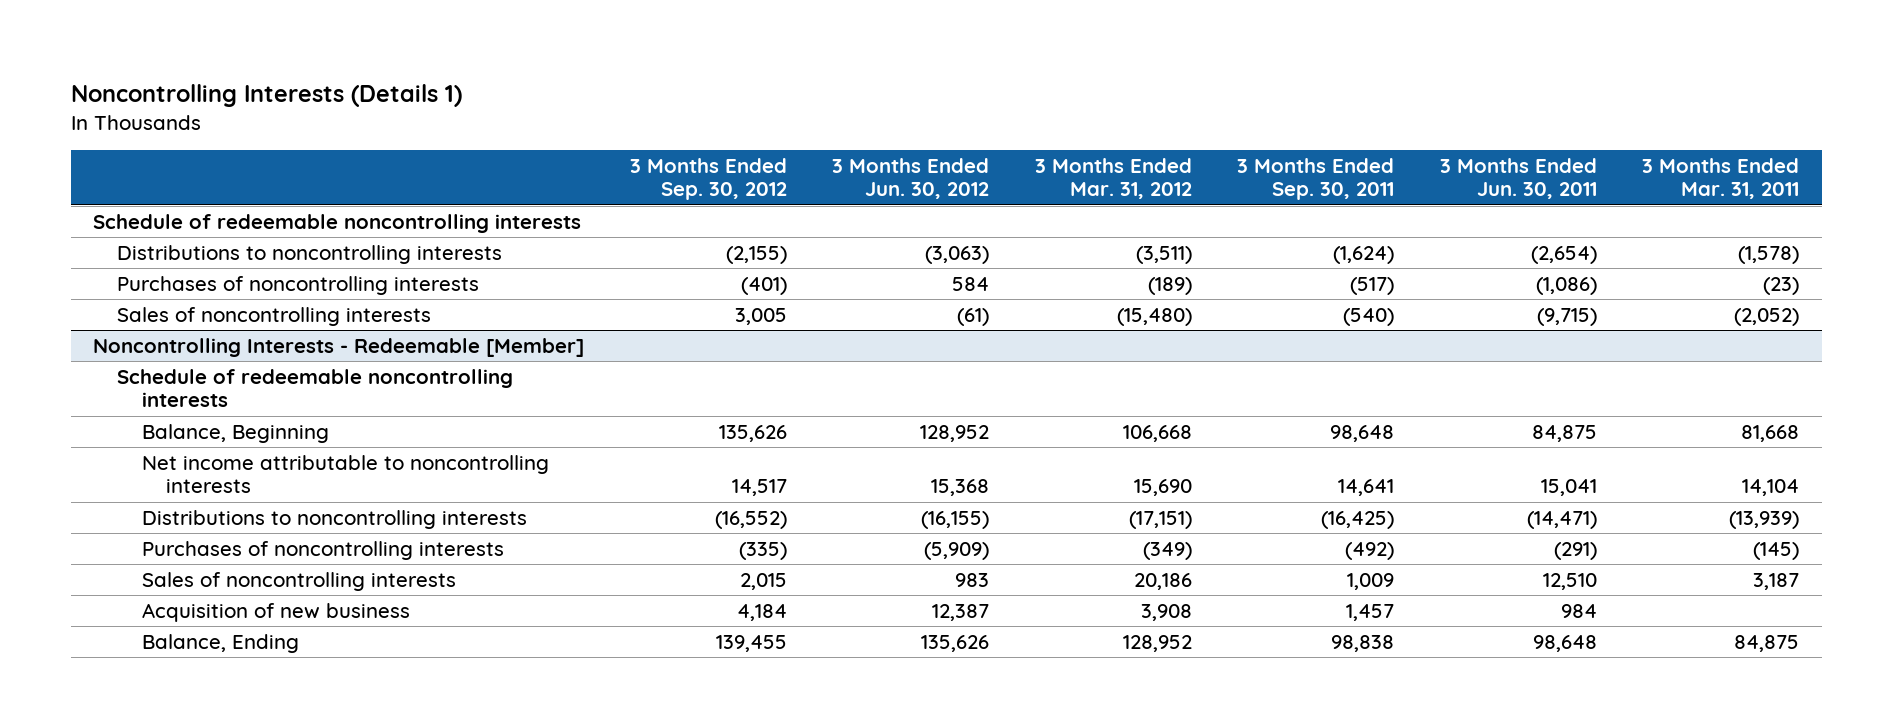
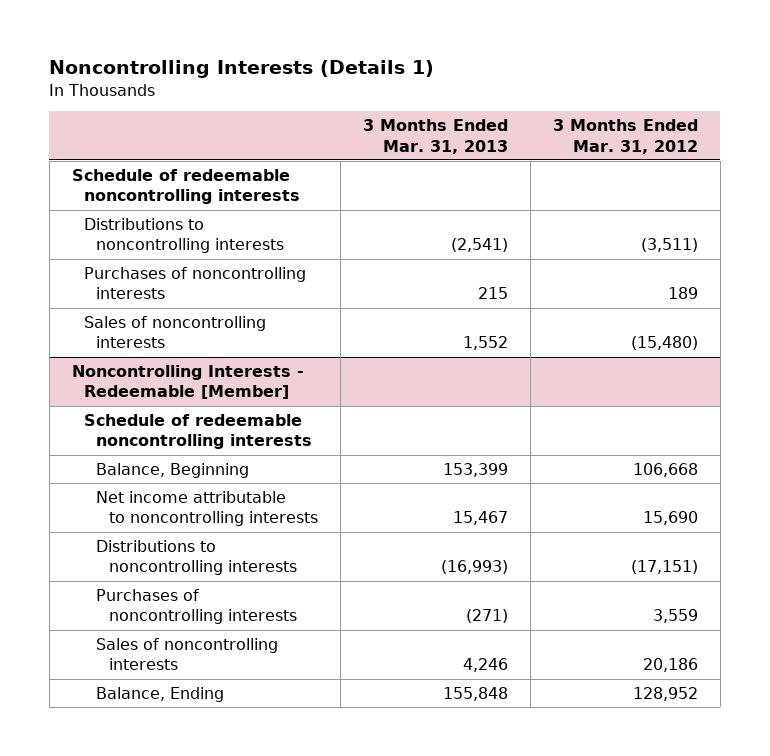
- | 3 Months Ended Sep. 30, 2012 | 3 Months Ended Jun. 30, 2012 | 3 Months Ended Mar. 31, 2012 | 3 Months Ended Sep. 30, 2011 | 3 Months Ended Jun. 30, 2011 | 3 Months Ended Mar. 31, 2011
+ | 3 Months Ended Mar. 31, 2013 | 3 Months Ended Mar. 31, 2012
- Purchases of noncontrolling interests | (401) | 584 | (189) | (517) | (1,086) | (23)
+ Purchases of noncontrolling interests | 215 | 189
@ Noncontrolling Interests - Redeemable [Member]
- Purchases of noncontrolling interests | (335) | (5,909) | (349) | (492) | (291) | (145)
+ Purchases of noncontrolling interests | (271) | 3,559
- Acquisition of new business | 4,184 | 12,387 | 3,908 | 1,457 | 984 |

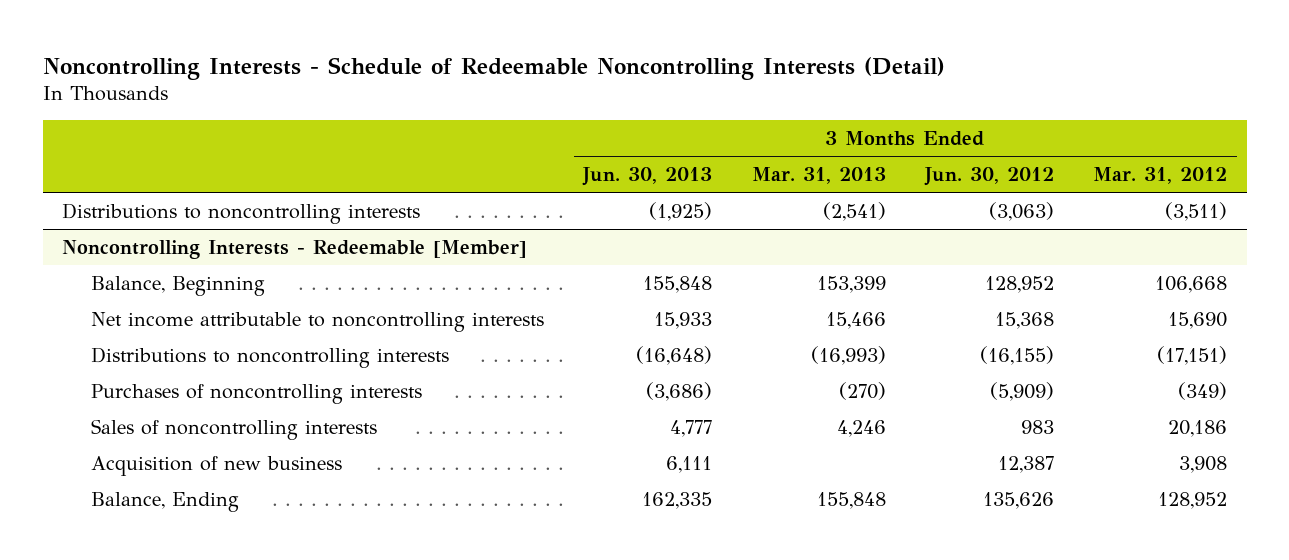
- Noncontrolling Interests (Details 1)
+ Noncontrolling Interests - Schedule of Redeemable Noncontrolling Interests (Detail)
- | 3 Months Ended Mar. 31, 2013 | 3 Months Ended Mar. 31, 2012
+ | 3 Months Ended Jun. 30, 2013 | 3 Months Ended Mar. 31, 2013 | 3 Months Ended Jun. 30, 2012 | 3 Months Ended Mar. 31, 2012
- Schedule of redeemable noncontrolling interests
- Purchases of noncontrolling interests | 215 | 189
- Sales of noncontrolling interests | 1,552 | (15,480)
@ Noncontrolling Interests - Redeemable [Member]
- Schedule of redeemable noncontrolling interests
- Net income attributable to noncontrolling interests | 15,467 | 15,690
+ Net income attributable to noncontrolling interests | 15,933 | 15,466 | 15,368 | 15,690
- Purchases of noncontrolling interests | (271) | 3,559
+ Purchases of noncontrolling interests | (3,686) | (270) | (5,909) | (349)
+ Acquisition of new business | 6,111 | | 12,387 | 3,908

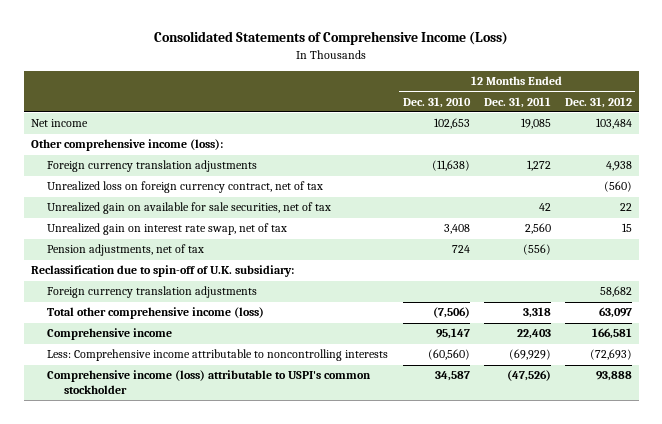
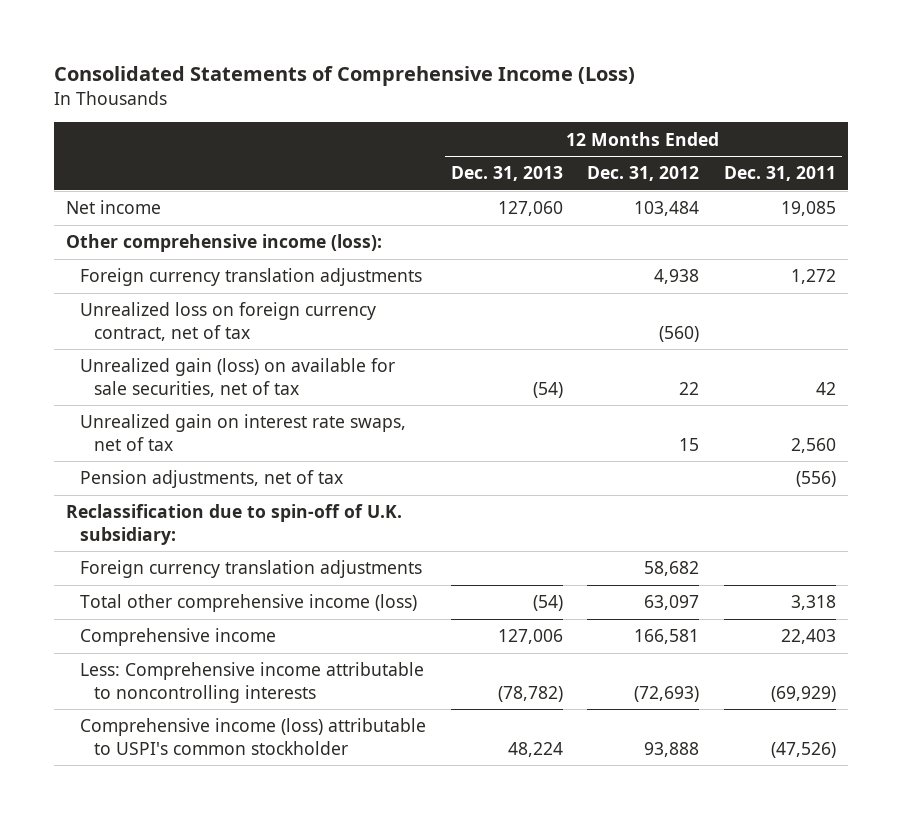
- | 12 Months Ended Dec. 31, 2010 | 12 Months Ended Dec. 31, 2011 | 12 Months Ended Dec. 31, 2012
+ | 12 Months Ended Dec. 31, 2013 | 12 Months Ended Dec. 31, 2012 | 12 Months Ended Dec. 31, 2011
- Unrealized gain on available for sale securities, net of tax | | 42 | 22
- Unrealized gain on interest rate swap, net of tax | 3,408 | 2,560 | 15
+ Unrealized gain (loss) on available for sale securities, net of tax | (54) | 22 | 42
+ Unrealized gain on interest rate swaps, net of tax | | 15 | 2,560

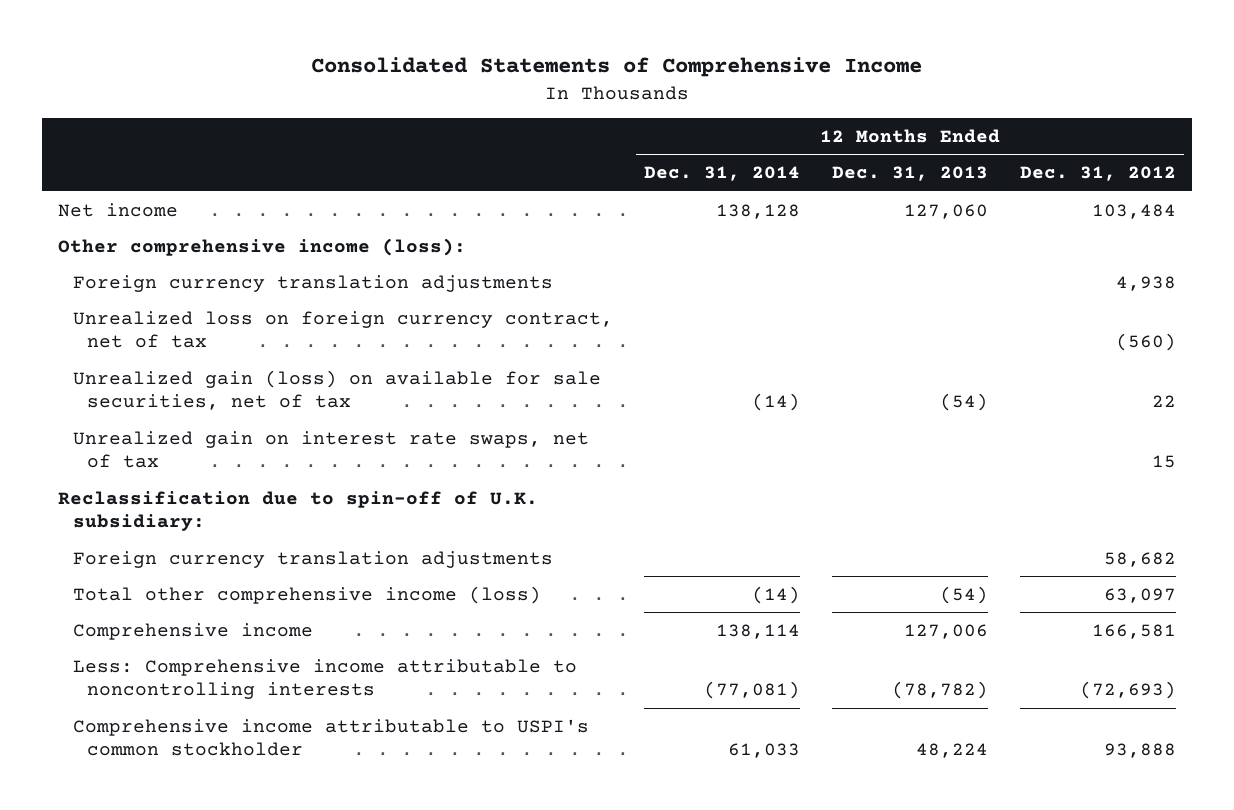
- Consolidated Statements of Comprehensive Income (Loss)
+ Consolidated Statements of Comprehensive Income
- | 12 Months Ended Dec. 31, 2013 | 12 Months Ended Dec. 31, 2012 | 12 Months Ended Dec. 31, 2011
+ | 12 Months Ended Dec. 31, 2014 | 12 Months Ended Dec. 31, 2013 | 12 Months Ended Dec. 31, 2012
- Pension adjustments, net of tax | | | (556)
- Comprehensive income (loss) attributable to USPI's common stockholder | 48,224 | 93,888 | (47,526)
+ Comprehensive income attributable to USPI's common stockholder | 61,033 | 48,224 | 93,888

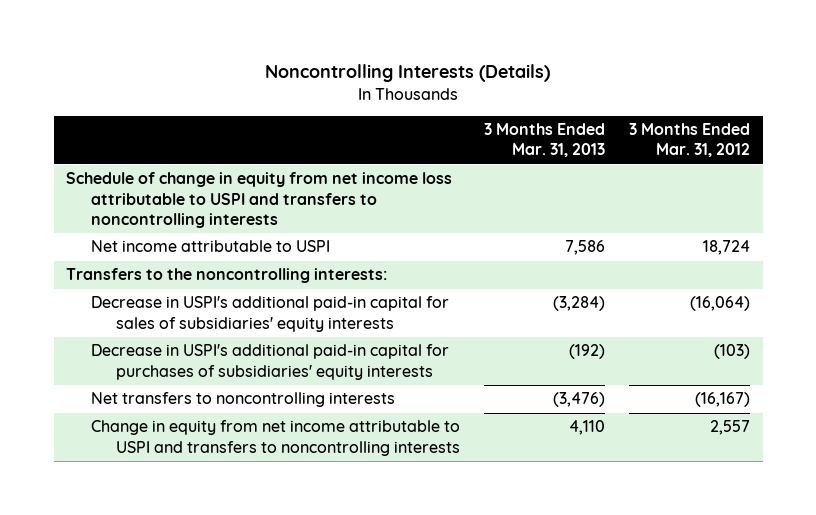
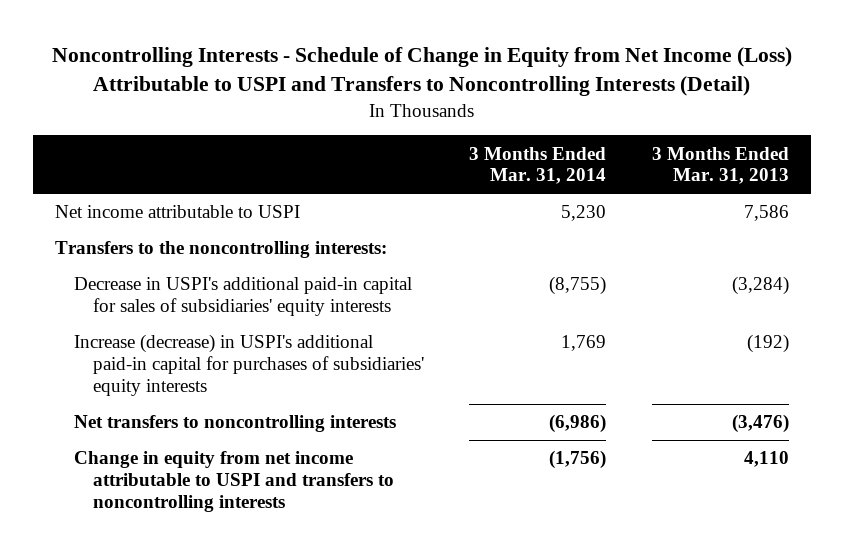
- Noncontrolling Interests (Details)
+ Noncontrolling Interests - Schedule of Change in Equity from Net Income (Loss) Attributable to USPI and Transfers to Noncontrolling Interests (Detail)
- | 3 Months Ended Mar. 31, 2013 | 3 Months Ended Mar. 31, 2012
+ | 3 Months Ended Mar. 31, 2014 | 3 Months Ended Mar. 31, 2013
- Schedule of change in equity from net income loss attributable to USPI and transfers to noncontrolling interests
- Decrease in USPI's additional paid-in capital for purchases of subsidiaries' equity interests | (192) | (103)
+ Increase (decrease) in USPI's additional paid-in capital for purchases of subsidiaries' equity interests | 1,769 | (192)

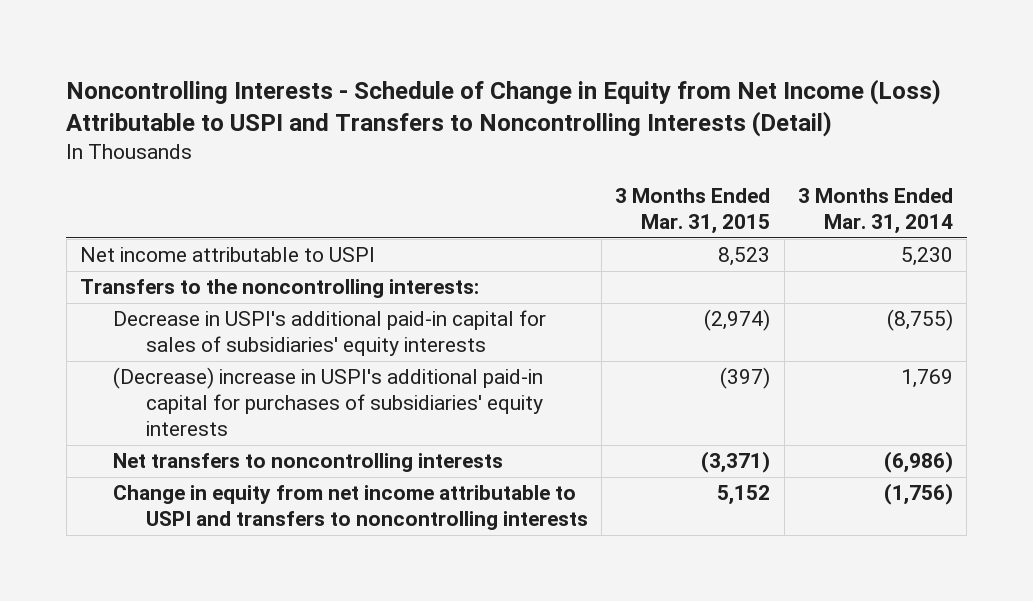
- | 3 Months Ended Mar. 31, 2014 | 3 Months Ended Mar. 31, 2013
+ | 3 Months Ended Mar. 31, 2015 | 3 Months Ended Mar. 31, 2014
- Increase (decrease) in USPI's additional paid-in capital for purchases of subsidiaries' equity interests | 1,769 | (192)
+ (Decrease) increase in USPI's additional paid-in capital for purchases of subsidiaries' equity interests | (397) | 1,769

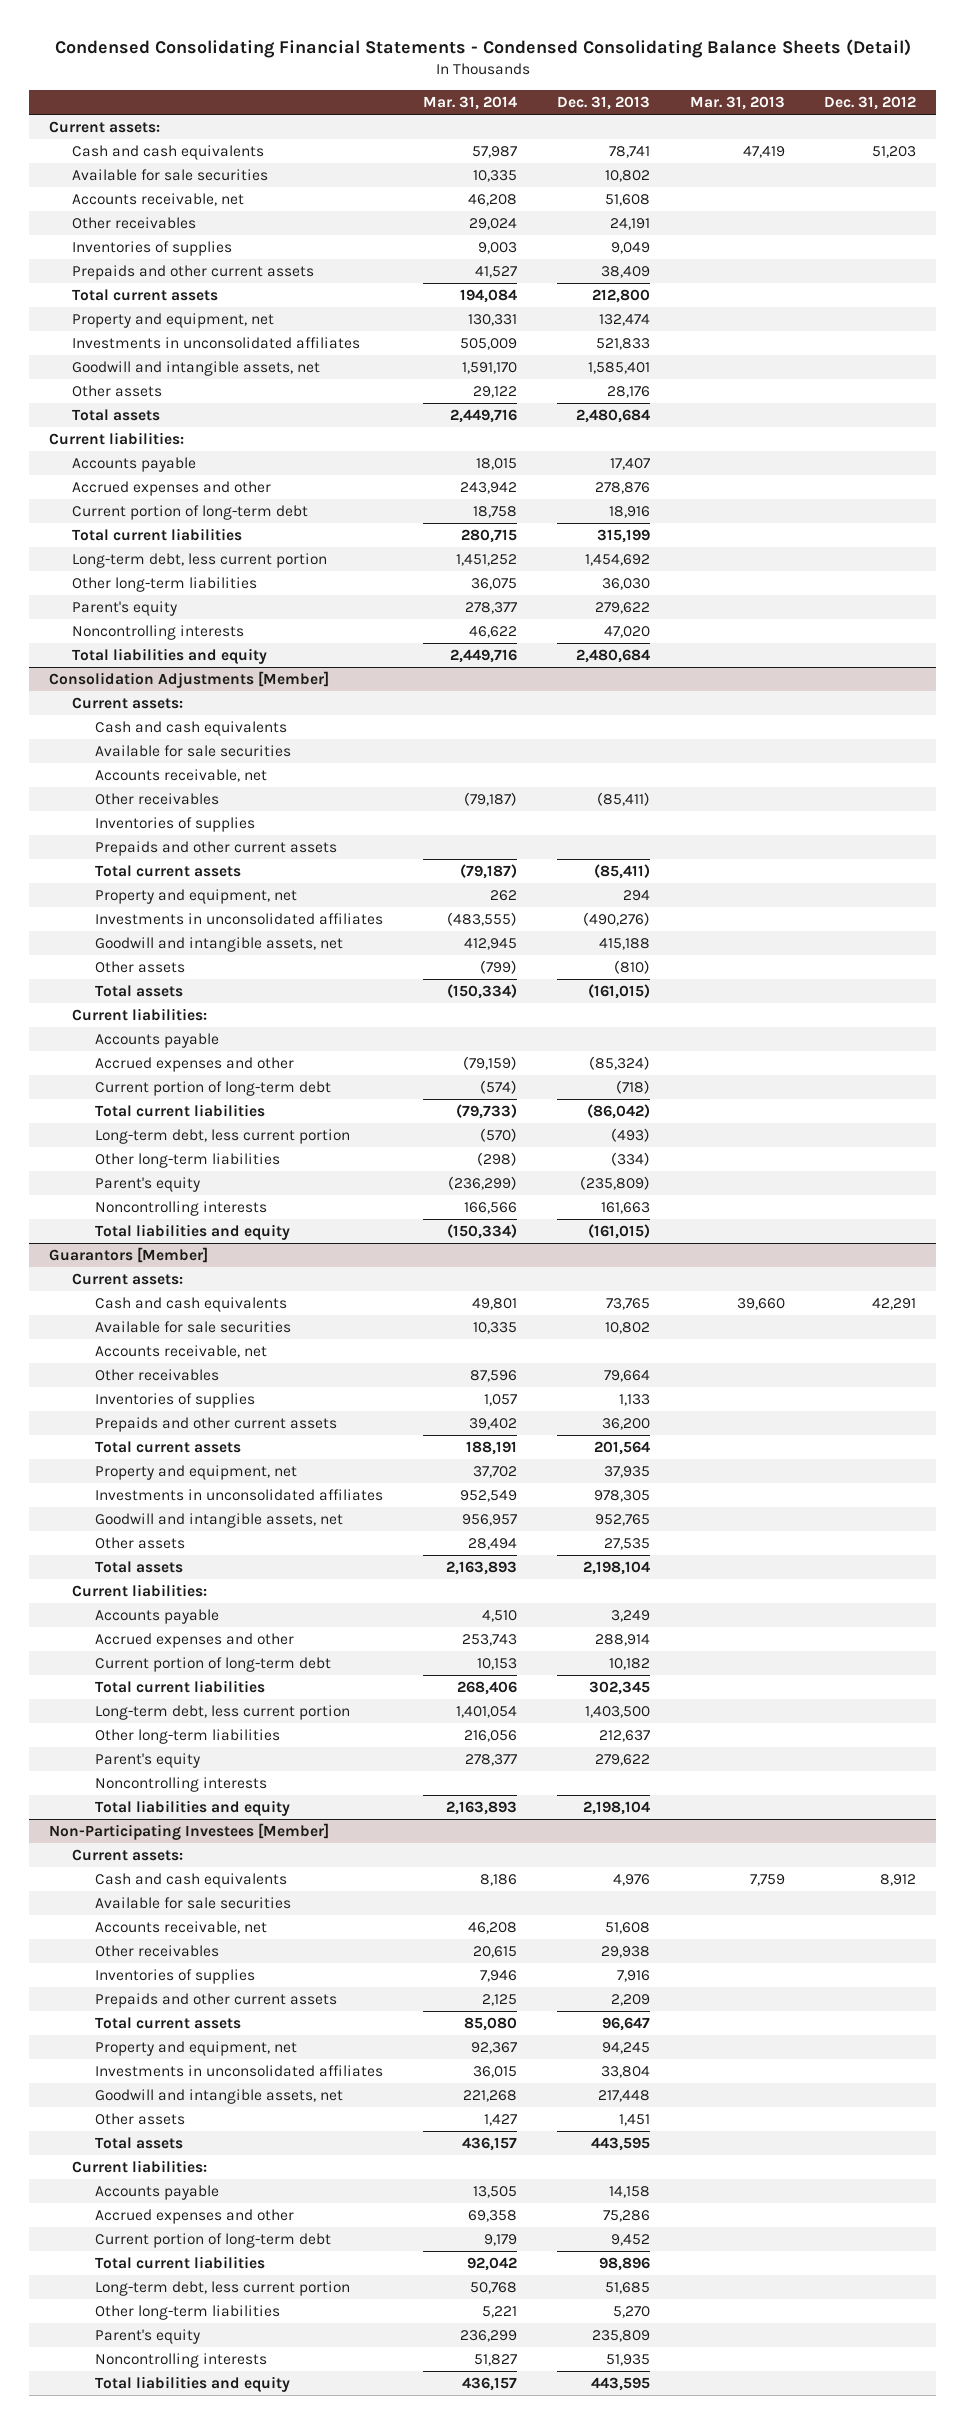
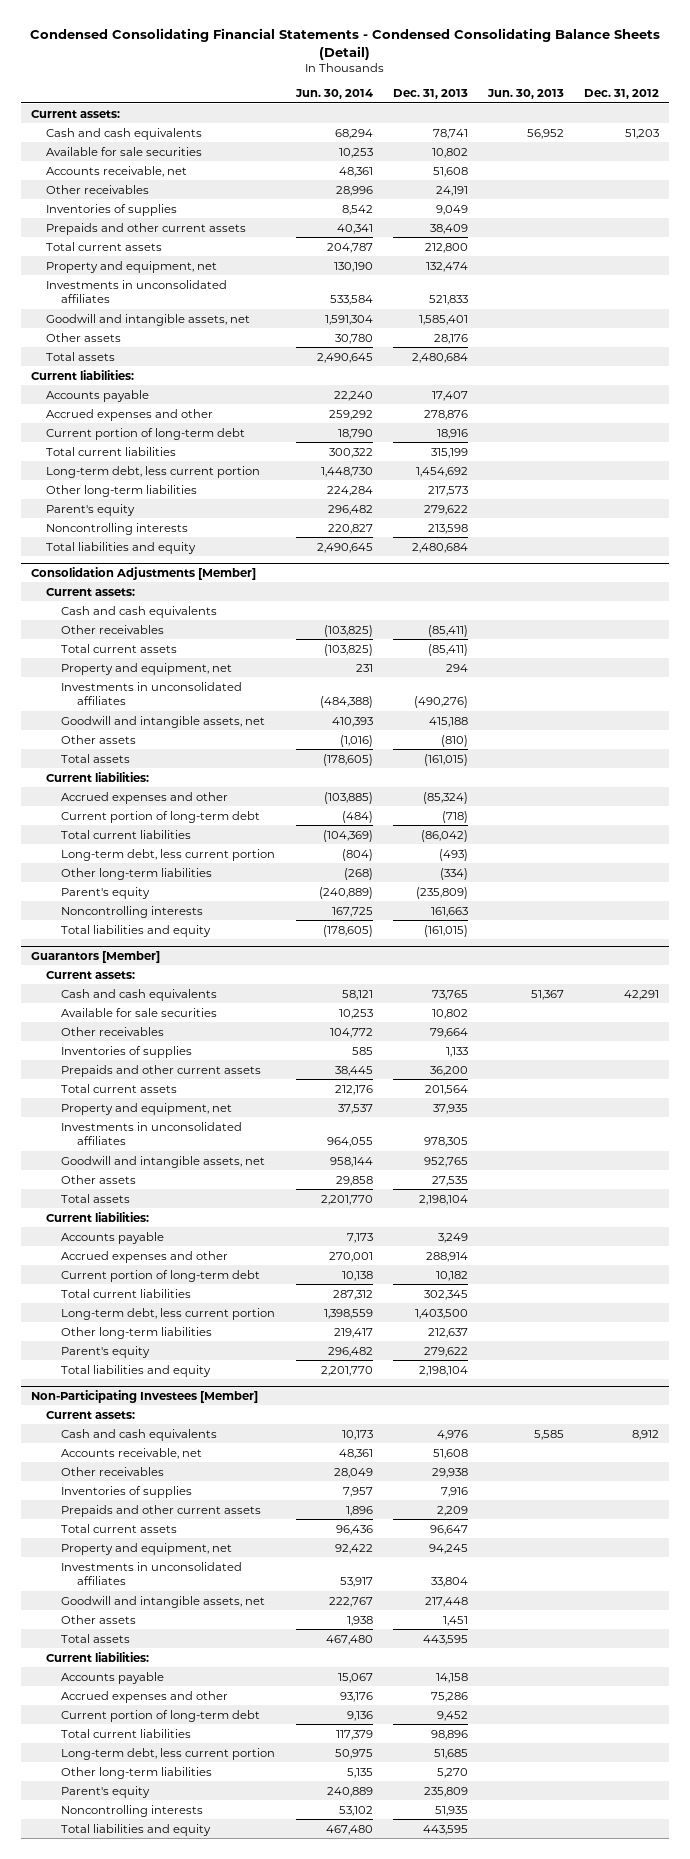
- | Mar. 31, 2014 | Dec. 31, 2013 | Mar. 31, 2013 | Dec. 31, 2012
+ | Jun. 30, 2014 | Dec. 31, 2013 | Jun. 30, 2013 | Dec. 31, 2012
- Other long-term liabilities | 36,075 | 36,030 | |
+ Other long-term liabilities | 224,284 | 217,573 | |
- Noncontrolling interests | 46,622 | 47,020 | |
+ Noncontrolling interests | 220,827 | 213,598 | |
@ Consolidation Adjustments [Member]
- Available for sale securities
- Accounts receivable, net
- Inventories of supplies
- Prepaids and other current assets
- Accounts payable
@ Guarantors [Member]
- Accounts receivable, net
- Noncontrolling interests
@ Non-Participating Investees [Member]
- Available for sale securities

